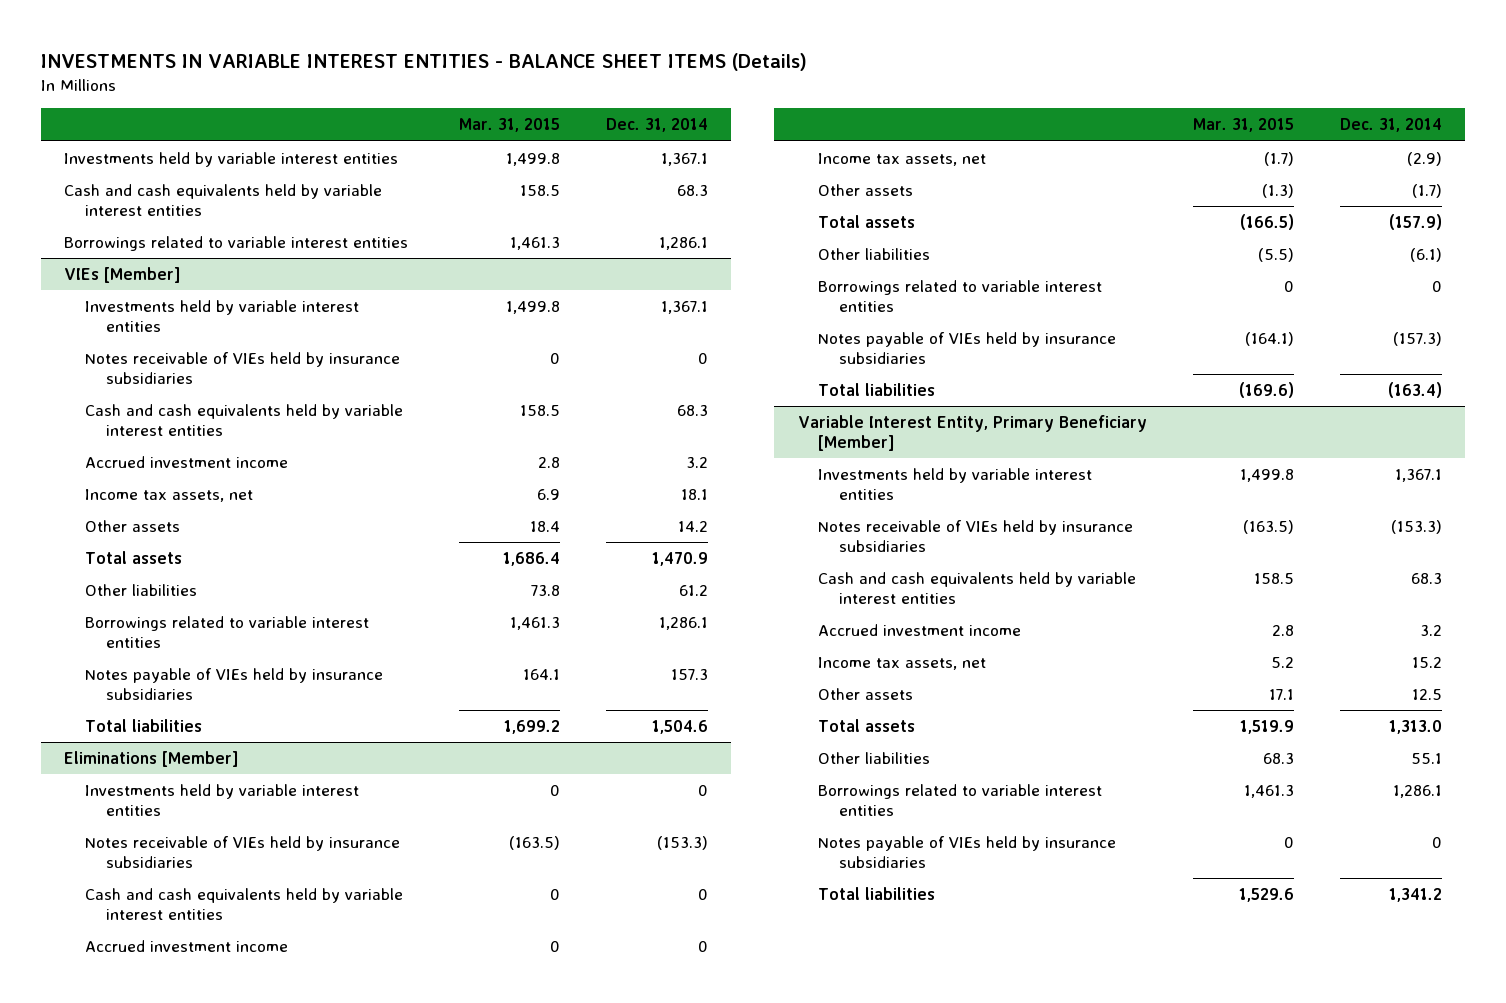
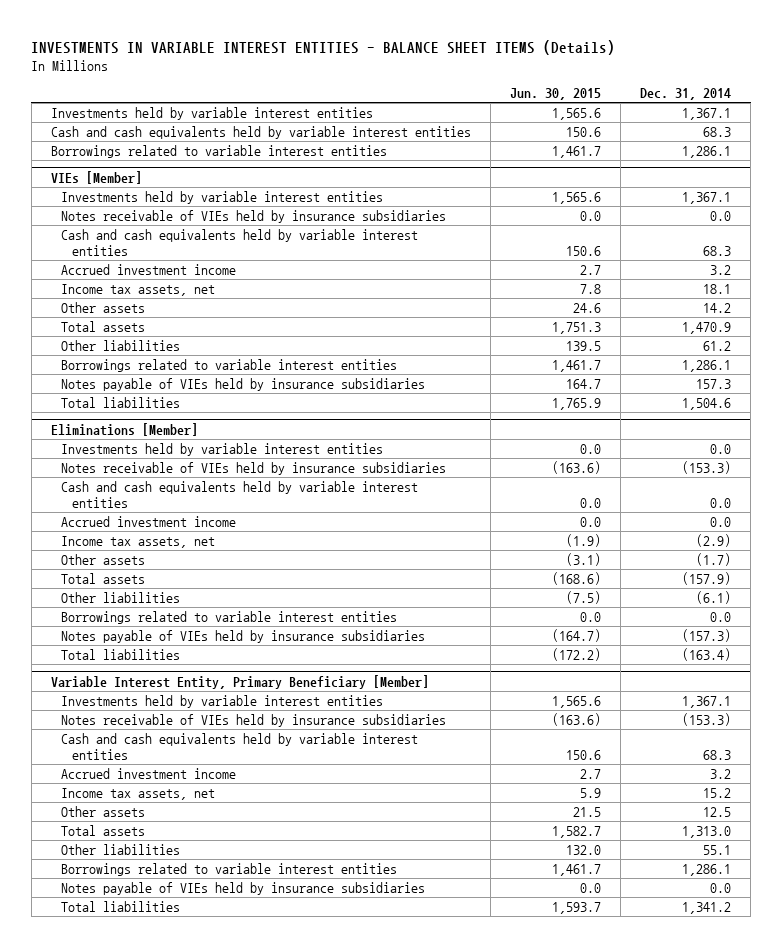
- | Mar. 31, 2015 | Dec. 31, 2014
+ | Jun. 30, 2015 | Dec. 31, 2014
@ VIEs [Member]
- Notes receivable of VIEs held by insurance subsidiaries | 0 | 0
+ Notes receivable of VIEs held by insurance subsidiaries | 0.0 | 0.0
@ Eliminations [Member]
- Investments held by variable interest entities | 0 | 0
+ Investments held by variable interest entities | 0.0 | 0.0
- Cash and cash equivalents held by variable interest entities | 0 | 0
- Accrued investment income | 0 | 0
+ Cash and cash equivalents held by variable interest entities | 0.0 | 0.0
+ Accrued investment income | 0.0 | 0.0
- Borrowings related to variable interest entities | 0 | 0
+ Borrowings related to variable interest entities | 0.0 | 0.0
@ Variable Interest Entity, Primary Beneficiary [Member]
- Notes payable of VIEs held by insurance subsidiaries | 0 | 0
+ Notes payable of VIEs held by insurance subsidiaries | 0.0 | 0.0

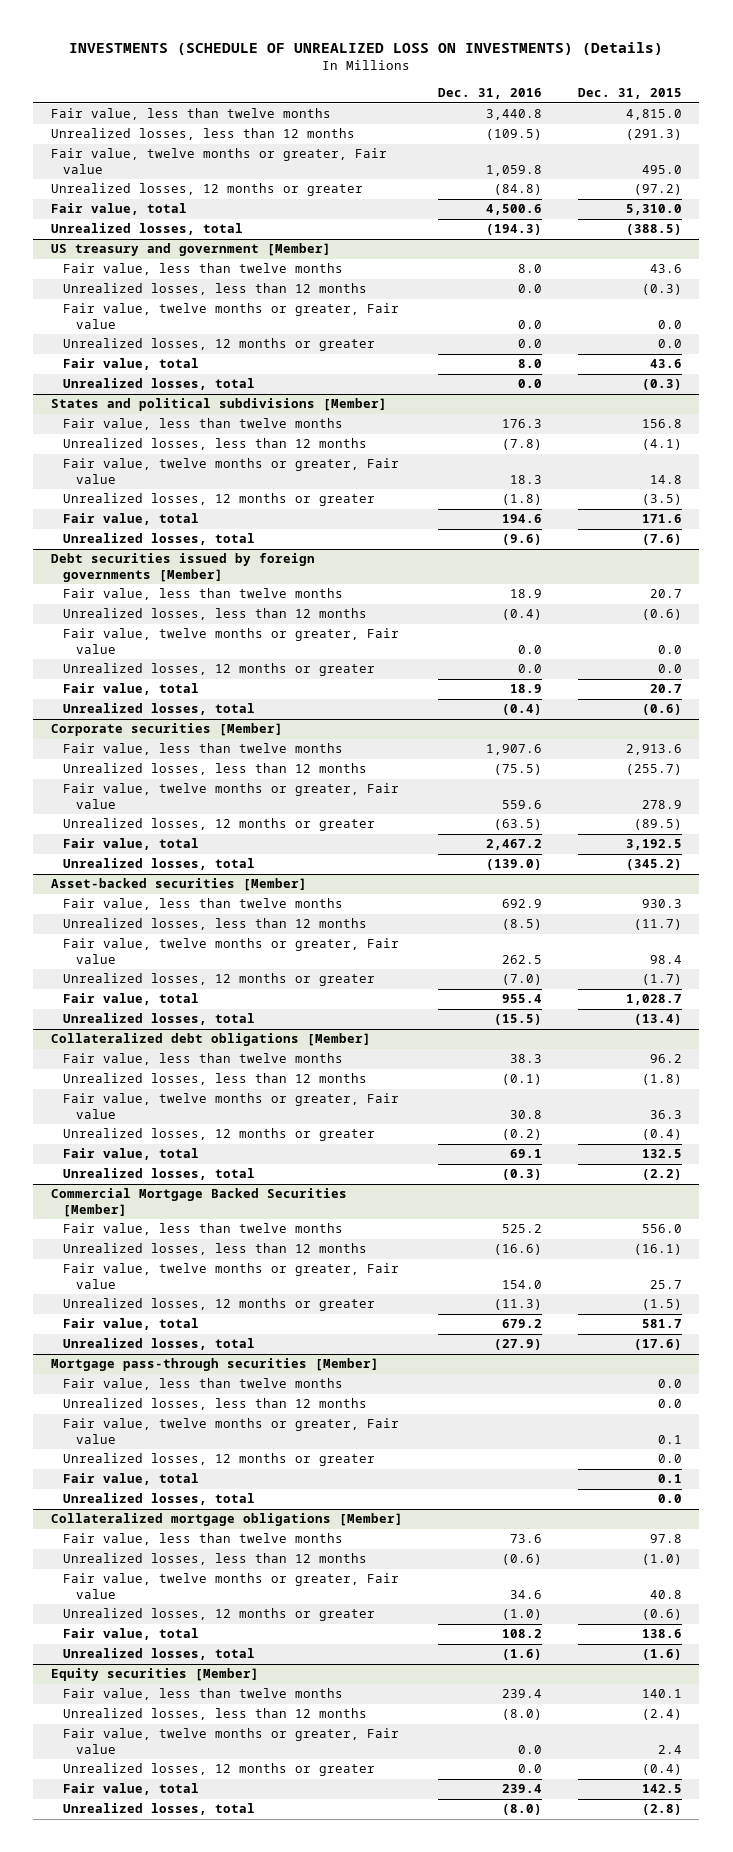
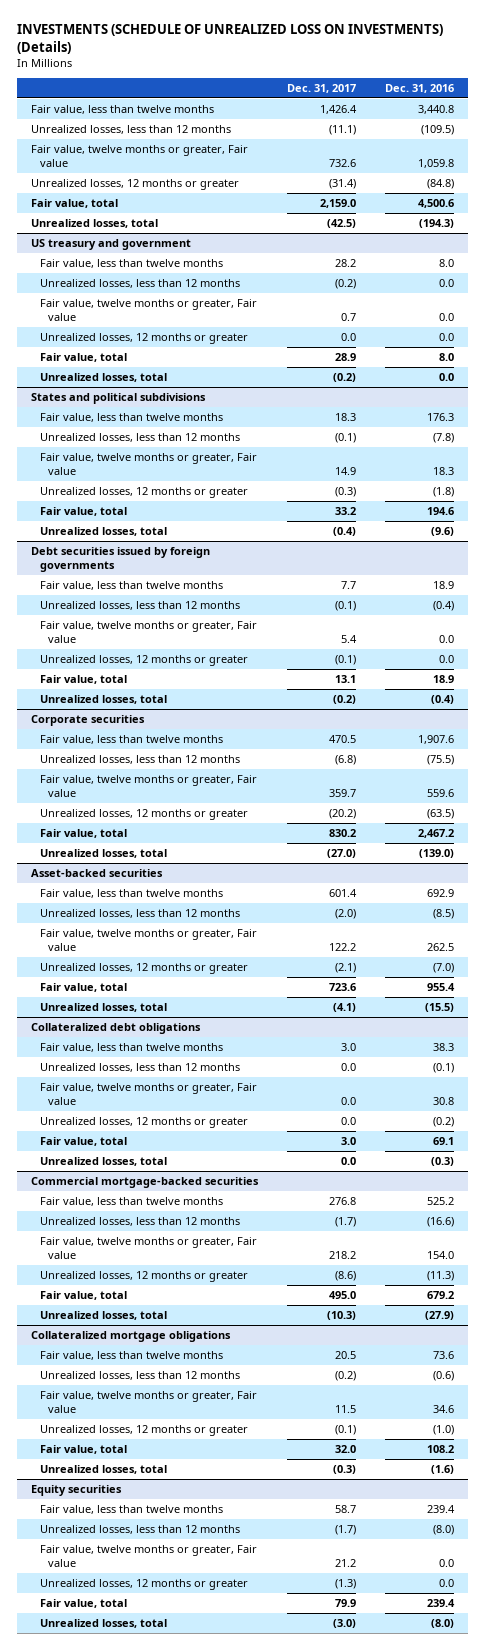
- | Dec. 31, 2016 | Dec. 31, 2015
+ | Dec. 31, 2017 | Dec. 31, 2016
- US treasury and government [Member]
+ US treasury and government
- States and political subdivisions [Member]
+ States and political subdivisions
- Debt securities issued by foreign governments [Member]
+ Debt securities issued by foreign governments
- Corporate securities [Member]
+ Corporate securities
- Asset-backed securities [Member]
+ Asset-backed securities
- Collateralized debt obligations [Member]
+ Collateralized debt obligations
- Commercial Mortgage Backed Securities [Member]
+ Commercial mortgage-backed securities
- Mortgage pass-through securities [Member]
- Fair value, less than twelve months | | 0.0
- Unrealized losses, less than 12 months | | 0.0
- Fair value, twelve months or greater, Fair value | | 0.1
- Unrealized losses, 12 months or greater | | 0.0
- Fair value, total | | 0.1
- Unrealized losses, total | | 0.0
- Collateralized mortgage obligations [Member]
+ Collateralized mortgage obligations
- Equity securities [Member]
+ Equity securities

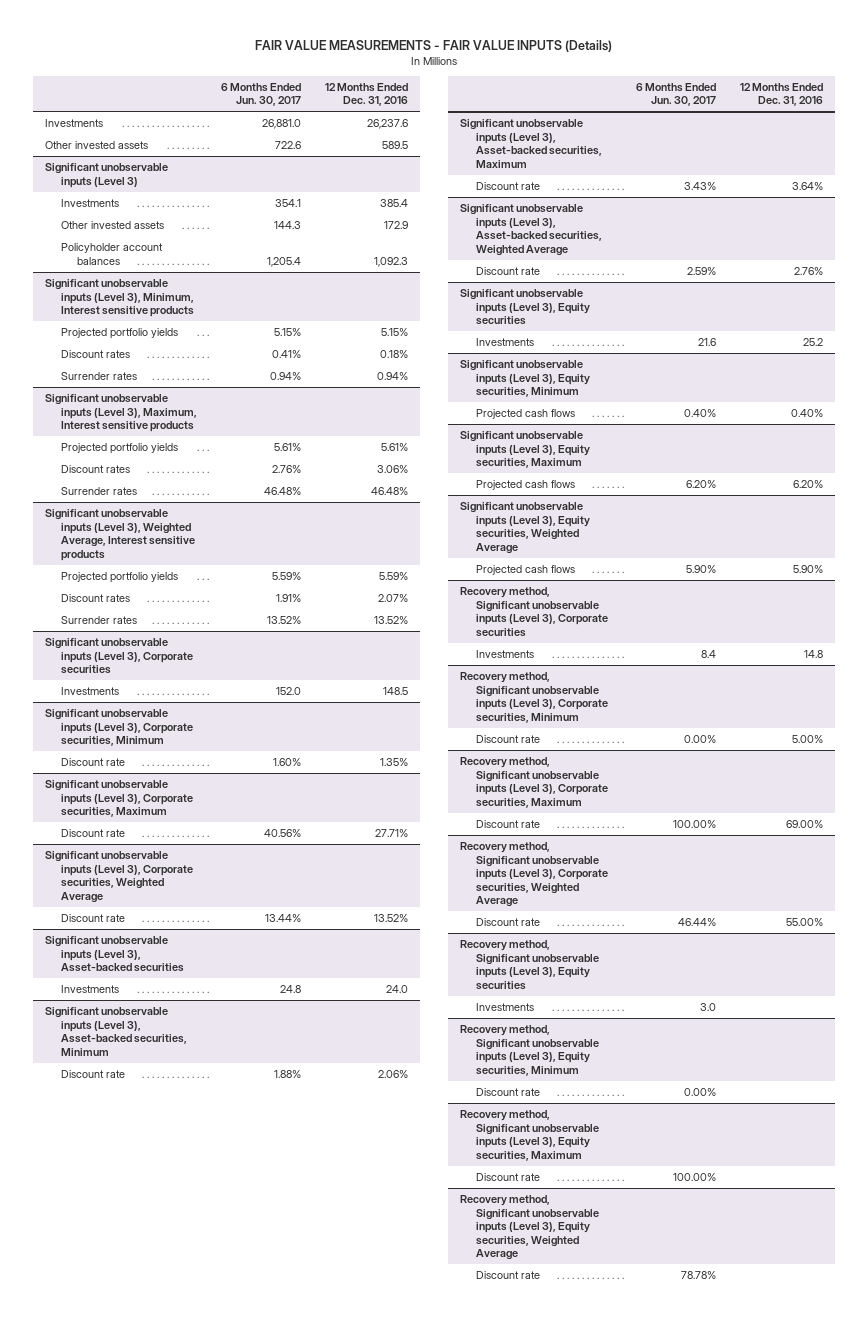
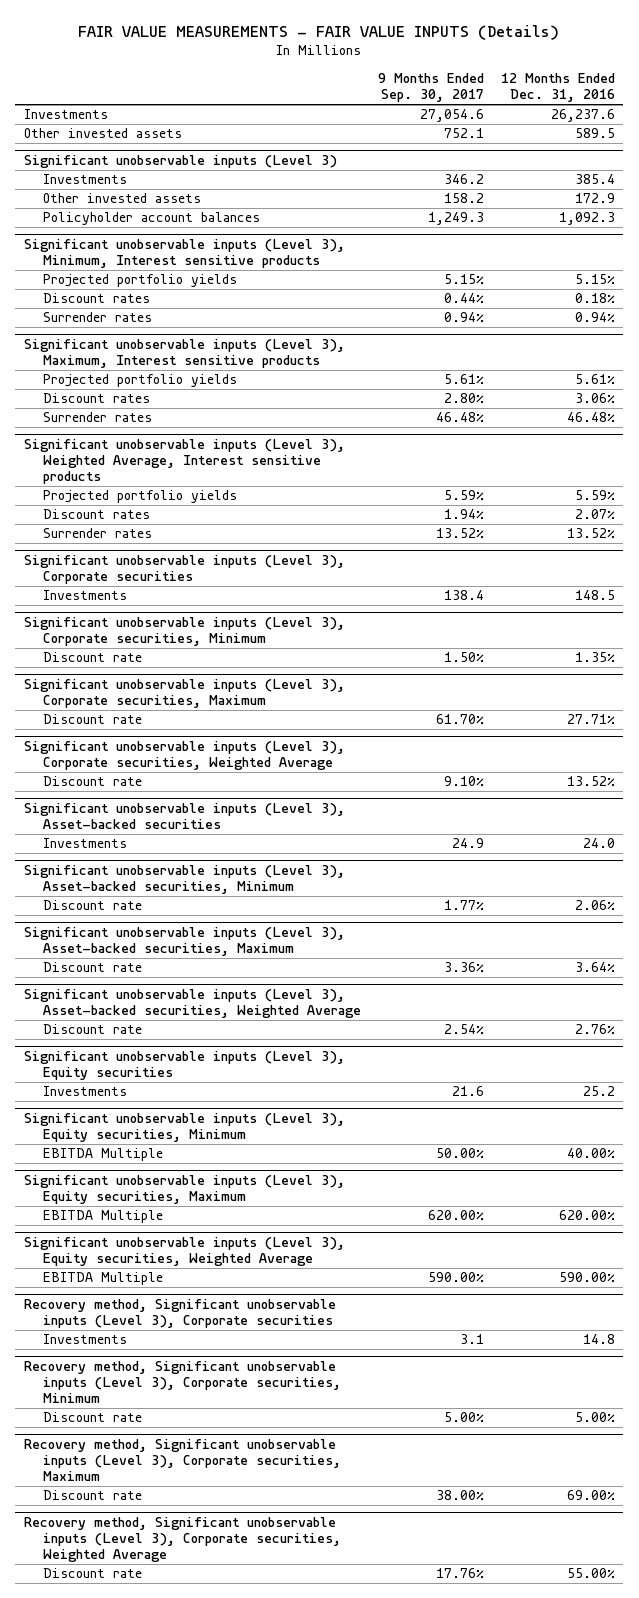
- | 6 Months Ended Jun. 30, 2017 | 12 Months Ended Dec. 31, 2016
+ | 9 Months Ended Sep. 30, 2017 | 12 Months Ended Dec. 31, 2016
@ Significant unobservable inputs (Level 3), Equity securities, Minimum
- Projected cash flows | 0.40% | 0.40%
+ EBITDA Multiple | 50.00% | 40.00%
@ Significant unobservable inputs (Level 3), Equity securities, Maximum
- Projected cash flows | 6.20% | 6.20%
+ EBITDA Multiple | 620.00% | 620.00%
@ Significant unobservable inputs (Level 3), Equity securities, Weighted Average
- Projected cash flows | 5.90% | 5.90%
+ EBITDA Multiple | 590.00% | 590.00%
- Recovery method, Significant unobservable inputs (Level 3), Equity securities
- Investments | 3.0 |
- Recovery method, Significant unobservable inputs (Level 3), Equity securities, Minimum
- Discount rate | 0.00% |
- Recovery method, Significant unobservable inputs (Level 3), Equity securities, Maximum
- Discount rate | 100.00% |
- Recovery method, Significant unobservable inputs (Level 3), Equity securities, Weighted Average
- Discount rate | 78.78% |

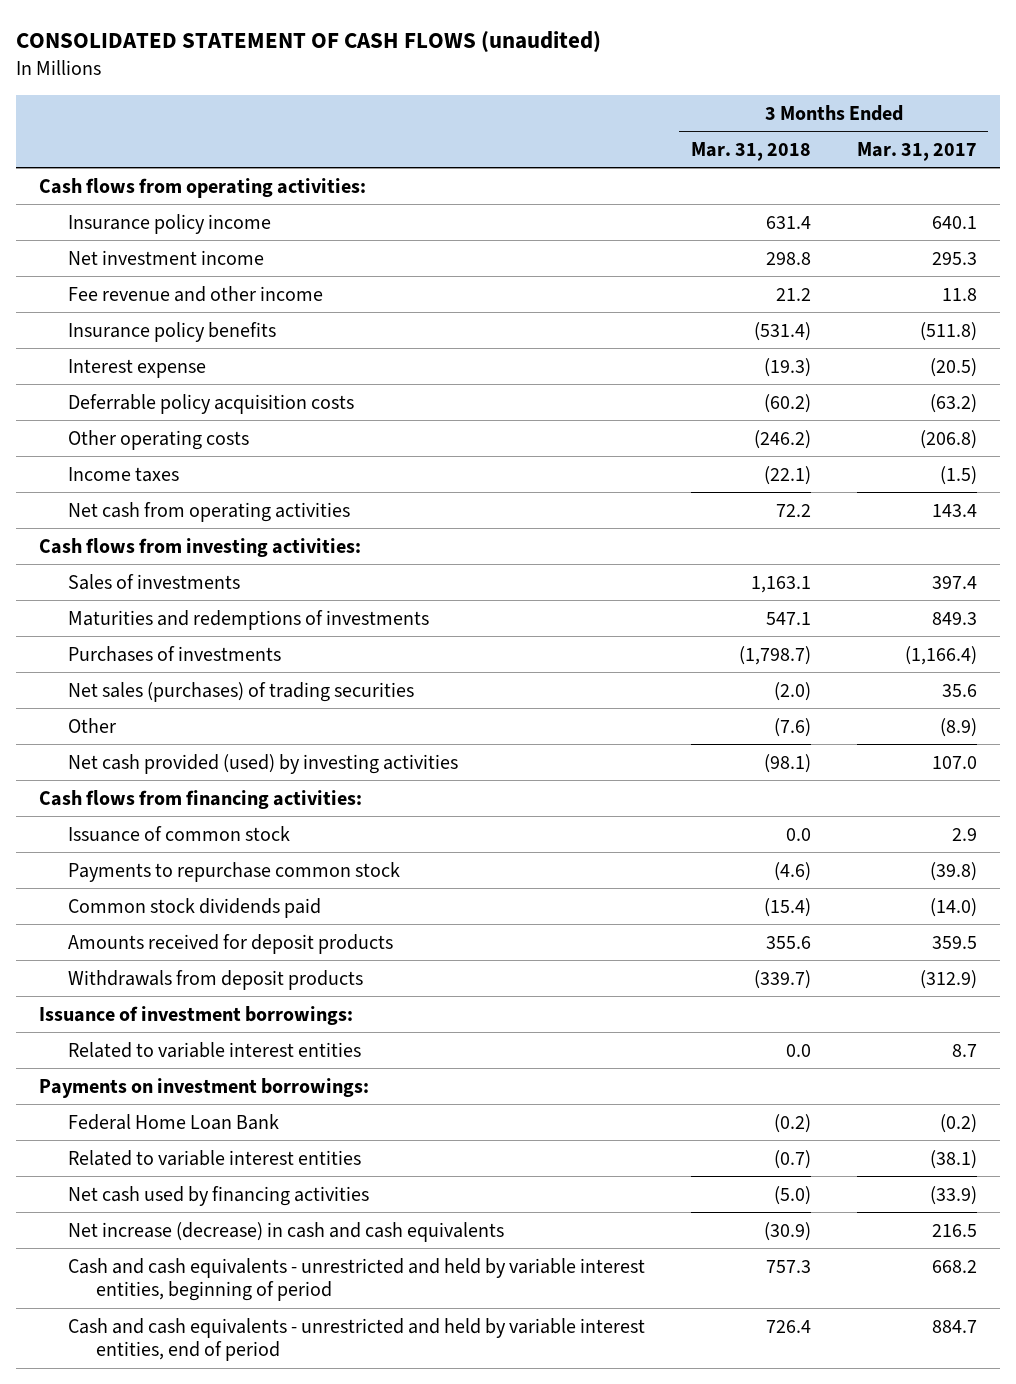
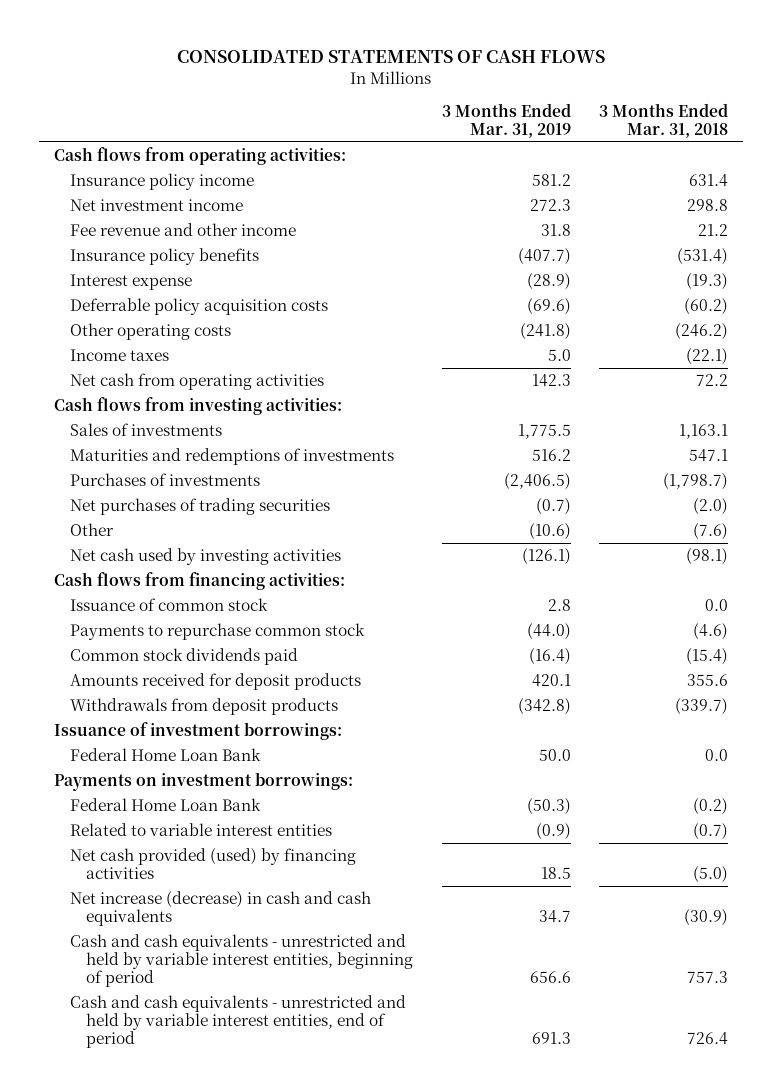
- CONSOLIDATED STATEMENT OF CASH FLOWS (unaudited)
+ CONSOLIDATED STATEMENTS OF CASH FLOWS
- | 3 Months Ended Mar. 31, 2018 | 3 Months Ended Mar. 31, 2017
+ | 3 Months Ended Mar. 31, 2019 | 3 Months Ended Mar. 31, 2018
- Net sales (purchases) of trading securities | (2.0) | 35.6
+ Net purchases of trading securities | (0.7) | (2.0)
- Net cash provided (used) by investing activities | (98.1) | 107.0
+ Net cash used by investing activities | (126.1) | (98.1)
- Related to variable interest entities | 0.0 | 8.7
+ Federal Home Loan Bank | 50.0 | 0.0
- Net cash used by financing activities | (5.0) | (33.9)
+ Net cash provided (used) by financing activities | 18.5 | (5.0)

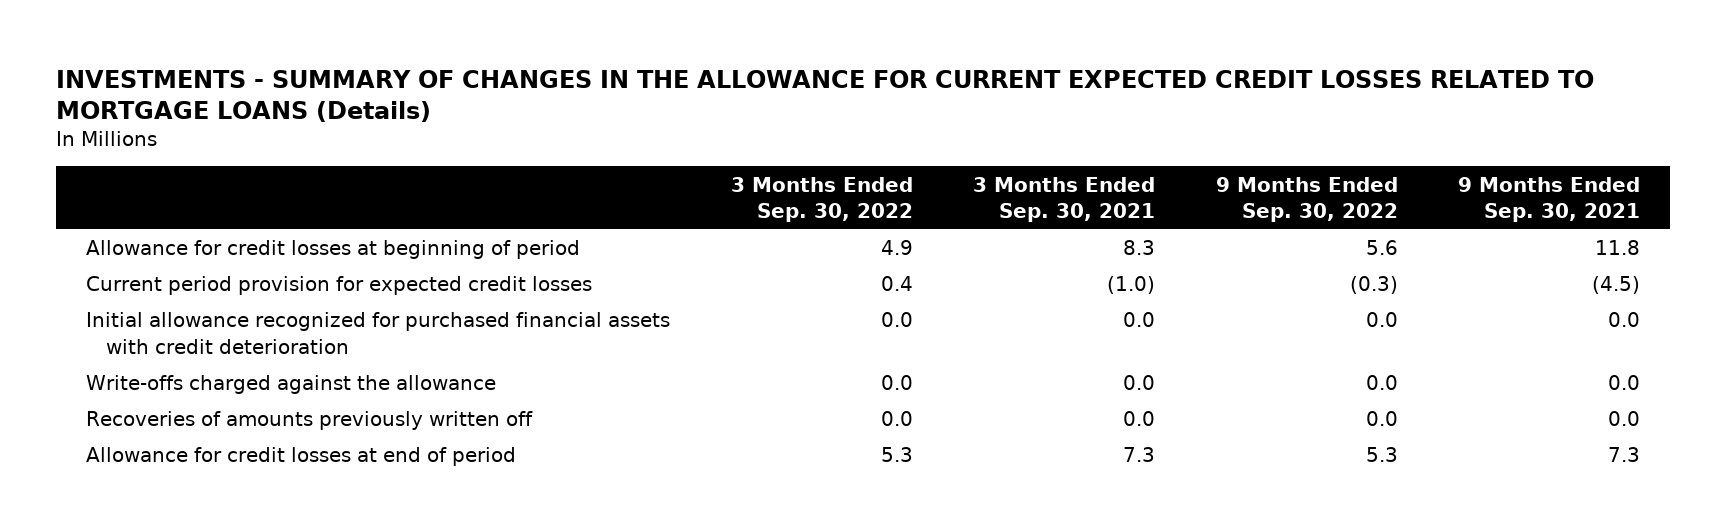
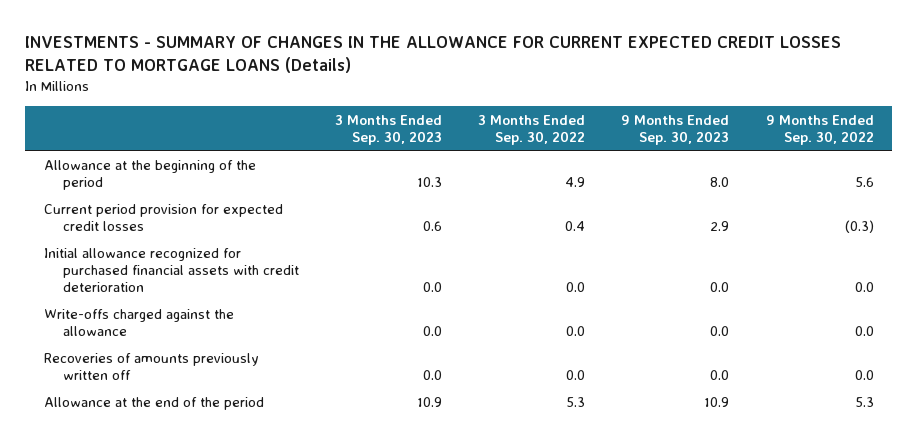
- | 3 Months Ended Sep. 30, 2022 | 3 Months Ended Sep. 30, 2021 | 9 Months Ended Sep. 30, 2022 | 9 Months Ended Sep. 30, 2021
+ | 3 Months Ended Sep. 30, 2023 | 3 Months Ended Sep. 30, 2022 | 9 Months Ended Sep. 30, 2023 | 9 Months Ended Sep. 30, 2022
- Allowance for credit losses at beginning of period | 4.9 | 8.3 | 5.6 | 11.8
+ Allowance at the beginning of the period | 10.3 | 4.9 | 8.0 | 5.6
- Allowance for credit losses at end of period | 5.3 | 7.3 | 5.3 | 7.3
+ Allowance at the end of the period | 10.9 | 5.3 | 10.9 | 5.3

